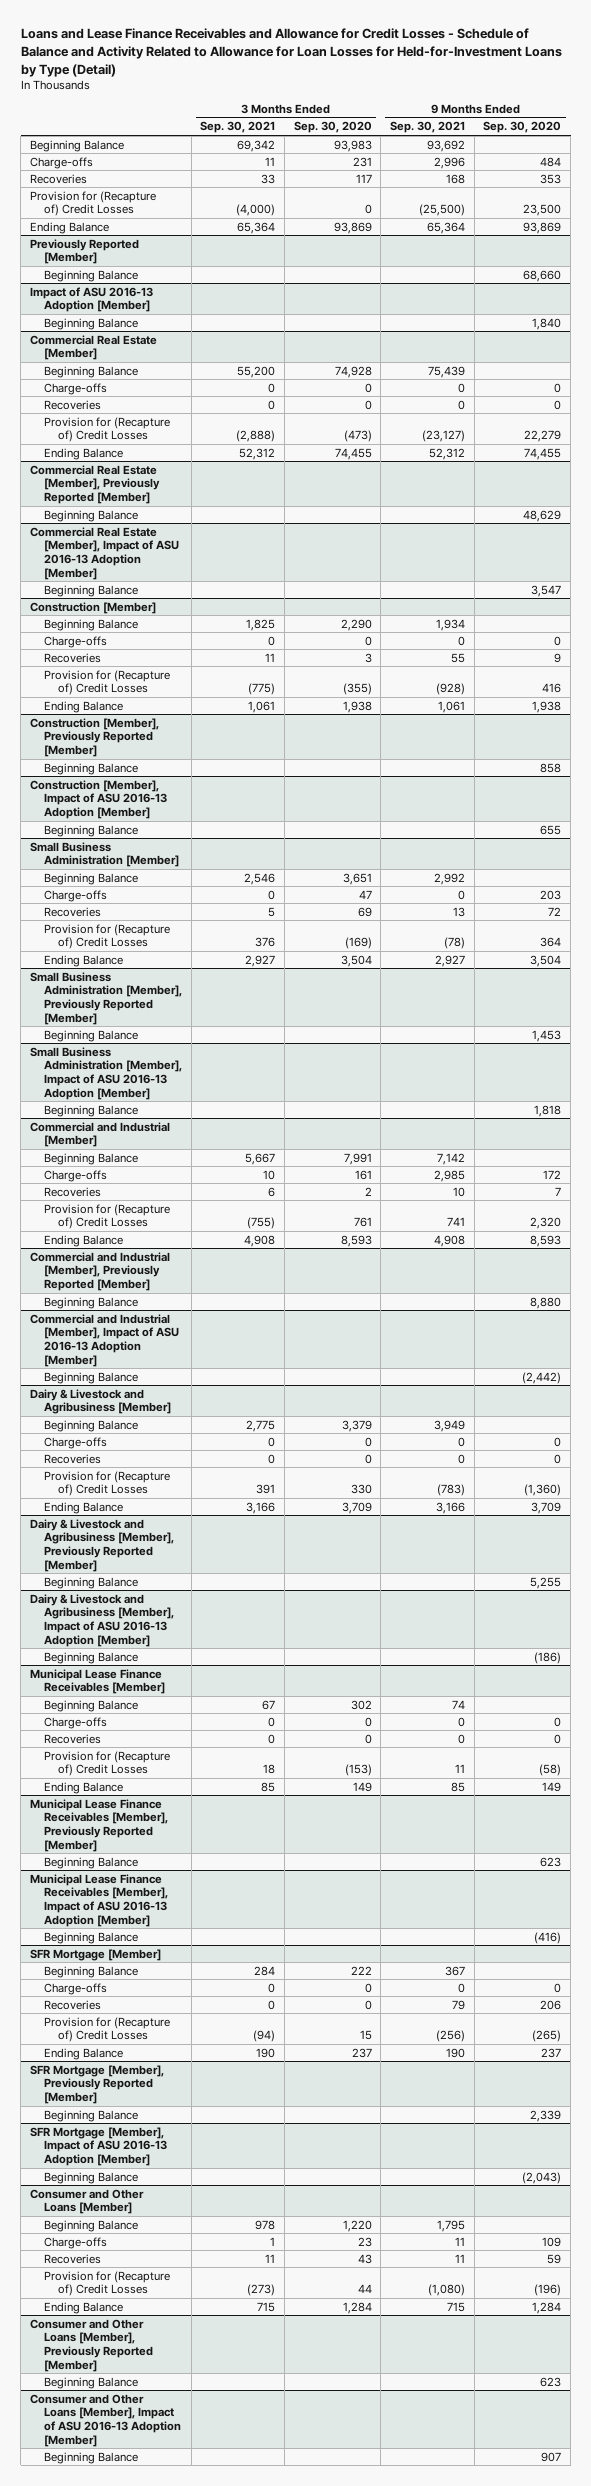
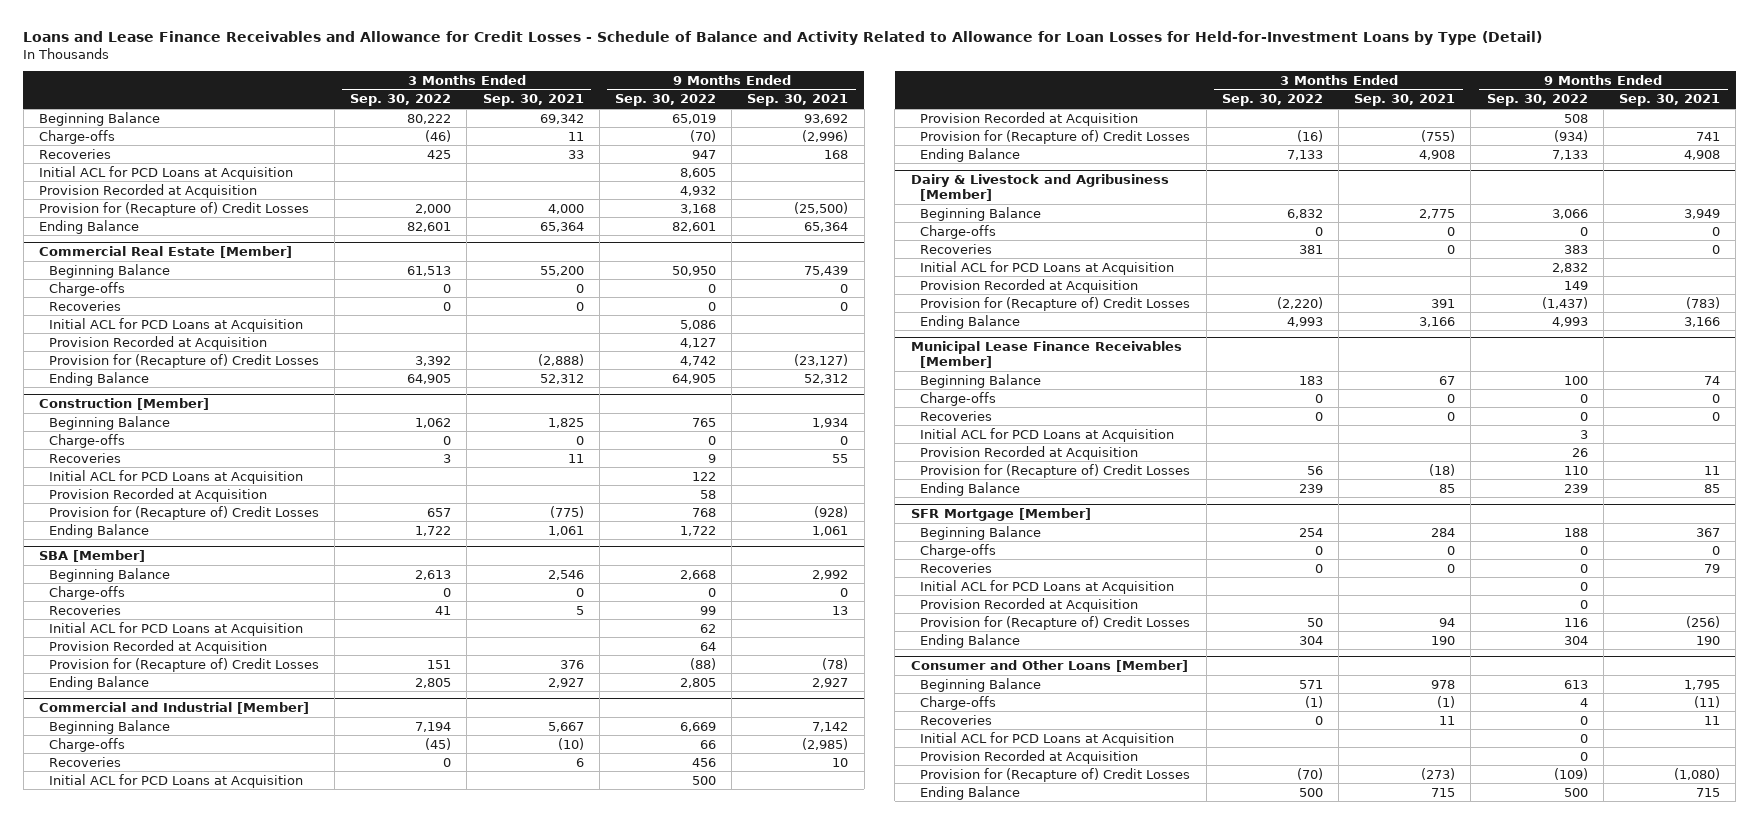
- | 3 Months Ended Sep. 30, 2021 | 3 Months Ended Sep. 30, 2020 | 9 Months Ended Sep. 30, 2021 | 9 Months Ended Sep. 30, 2020
+ | 3 Months Ended Sep. 30, 2022 | 3 Months Ended Sep. 30, 2021 | 9 Months Ended Sep. 30, 2022 | 9 Months Ended Sep. 30, 2021
- Charge-offs | 11 | 231 | 2,996 | 484
+ Charge-offs | (46) | 11 | (70) | (2,996)
- Provision for (Recapture of) Credit Losses | (4,000) | 0 | (25,500) | 23,500
+ Initial ACL for PCD Loans at Acquisition | | | 8,605 |
+ Provision Recorded at Acquisition | | | 4,932 |
+ Provision for (Recapture of) Credit Losses | 2,000 | 4,000 | 3,168 | (25,500)
- Previously Reported [Member]
- Beginning Balance | | | | 68,660
- Impact of ASU 2016-13 Adoption [Member]
- Beginning Balance | | | | 1,840
@ Commercial Real Estate [Member]
+ Initial ACL for PCD Loans at Acquisition | | | 5,086 |
+ Provision Recorded at Acquisition | | | 4,127 |
- Commercial Real Estate [Member], Previously Reported [Member]
- Beginning Balance | | | | 48,629
- Commercial Real Estate [Member], Impact of ASU 2016-13 Adoption [Member]
- Beginning Balance | | | | 3,547
@ Construction [Member]
+ Initial ACL for PCD Loans at Acquisition | | | 122 |
+ Provision Recorded at Acquisition | | | 58 |
- Construction [Member], Previously Reported [Member]
- Beginning Balance | | | | 858
- Construction [Member], Impact of ASU 2016-13 Adoption [Member]
- Beginning Balance | | | | 655
- Small Business Administration [Member]
+ SBA [Member]
+ Initial ACL for PCD Loans at Acquisition | | | 62 |
+ Provision Recorded at Acquisition | | | 64 |
- Small Business Administration [Member], Previously Reported [Member]
- Beginning Balance | | | | 1,453
- Small Business Administration [Member], Impact of ASU 2016-13 Adoption [Member]
- Beginning Balance | | | | 1,818
@ Commercial and Industrial [Member]
- Charge-offs | 10 | 161 | 2,985 | 172
+ Charge-offs | (45) | (10) | 66 | (2,985)
+ Initial ACL for PCD Loans at Acquisition | | | 500 |
+ Provision Recorded at Acquisition | | | 508 |
- Commercial and Industrial [Member], Previously Reported [Member]
- Beginning Balance | | | | 8,880
- Commercial and Industrial [Member], Impact of ASU 2016-13 Adoption [Member]
- Beginning Balance | | | | (2,442)
@ Dairy & Livestock and Agribusiness [Member]
+ Initial ACL for PCD Loans at Acquisition | | | 2,832 |
+ Provision Recorded at Acquisition | | | 149 |
- Dairy & Livestock and Agribusiness [Member], Previously Reported [Member]
- Beginning Balance | | | | 5,255
- Dairy & Livestock and Agribusiness [Member], Impact of ASU 2016-13 Adoption [Member]
- Beginning Balance | | | | (186)
@ Municipal Lease Finance Receivables [Member]
- Provision for (Recapture of) Credit Losses | 18 | (153) | 11 | (58)
+ Initial ACL for PCD Loans at Acquisition | | | 3 |
+ Provision Recorded at Acquisition | | | 26 |
+ Provision for (Recapture of) Credit Losses | 56 | (18) | 110 | 11
- Municipal Lease Finance Receivables [Member], Previously Reported [Member]
- Beginning Balance | | | | 623
- Municipal Lease Finance Receivables [Member], Impact of ASU 2016-13 Adoption [Member]
- Beginning Balance | | | | (416)
@ SFR Mortgage [Member]
- Provision for (Recapture of) Credit Losses | (94) | 15 | (256) | (265)
+ Initial ACL for PCD Loans at Acquisition | | | 0 |
+ Provision Recorded at Acquisition | | | 0 |
+ Provision for (Recapture of) Credit Losses | 50 | 94 | 116 | (256)
- SFR Mortgage [Member], Previously Reported [Member]
- Beginning Balance | | | | 2,339
- SFR Mortgage [Member], Impact of ASU 2016-13 Adoption [Member]
- Beginning Balance | | | | (2,043)
@ Consumer and Other Loans [Member]
- Charge-offs | 1 | 23 | 11 | 109
+ Charge-offs | (1) | (1) | 4 | (11)
+ Initial ACL for PCD Loans at Acquisition | | | 0 |
+ Provision Recorded at Acquisition | | | 0 |
- Consumer and Other Loans [Member], Previously Reported [Member]
- Beginning Balance | | | | 623
- Consumer and Other Loans [Member], Impact of ASU 2016-13 Adoption [Member]
- Beginning Balance | | | | 907

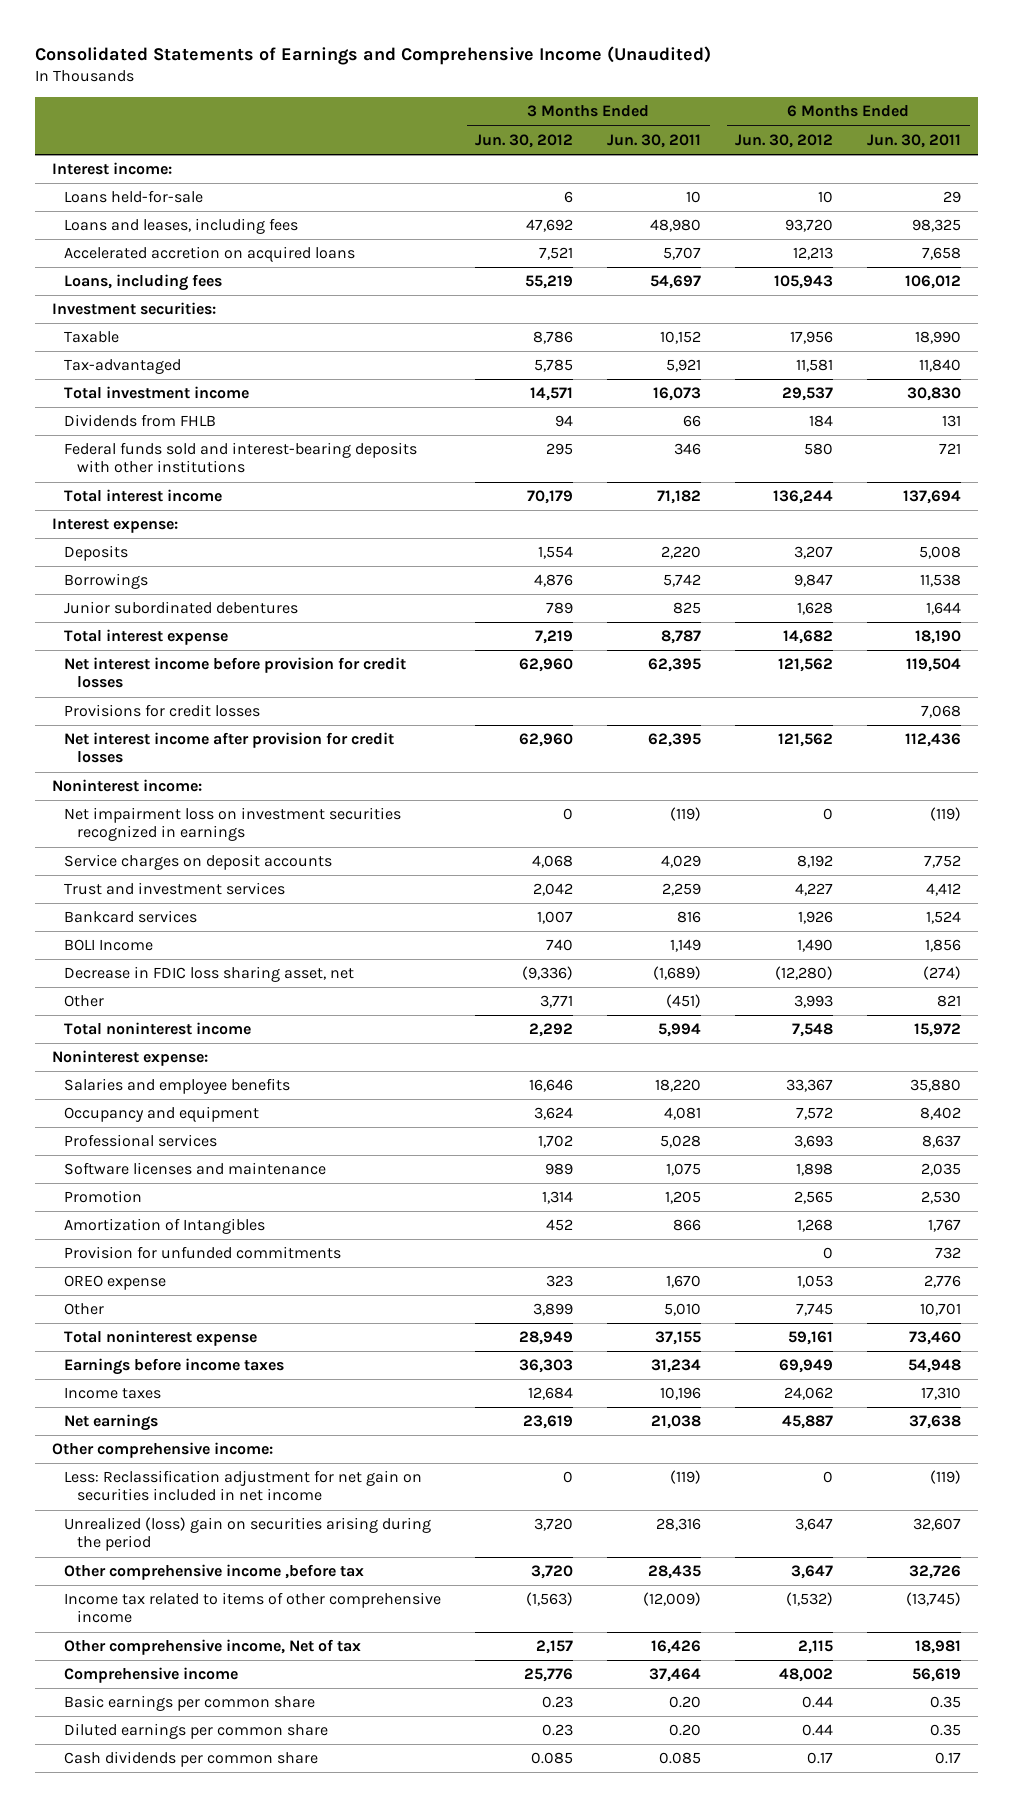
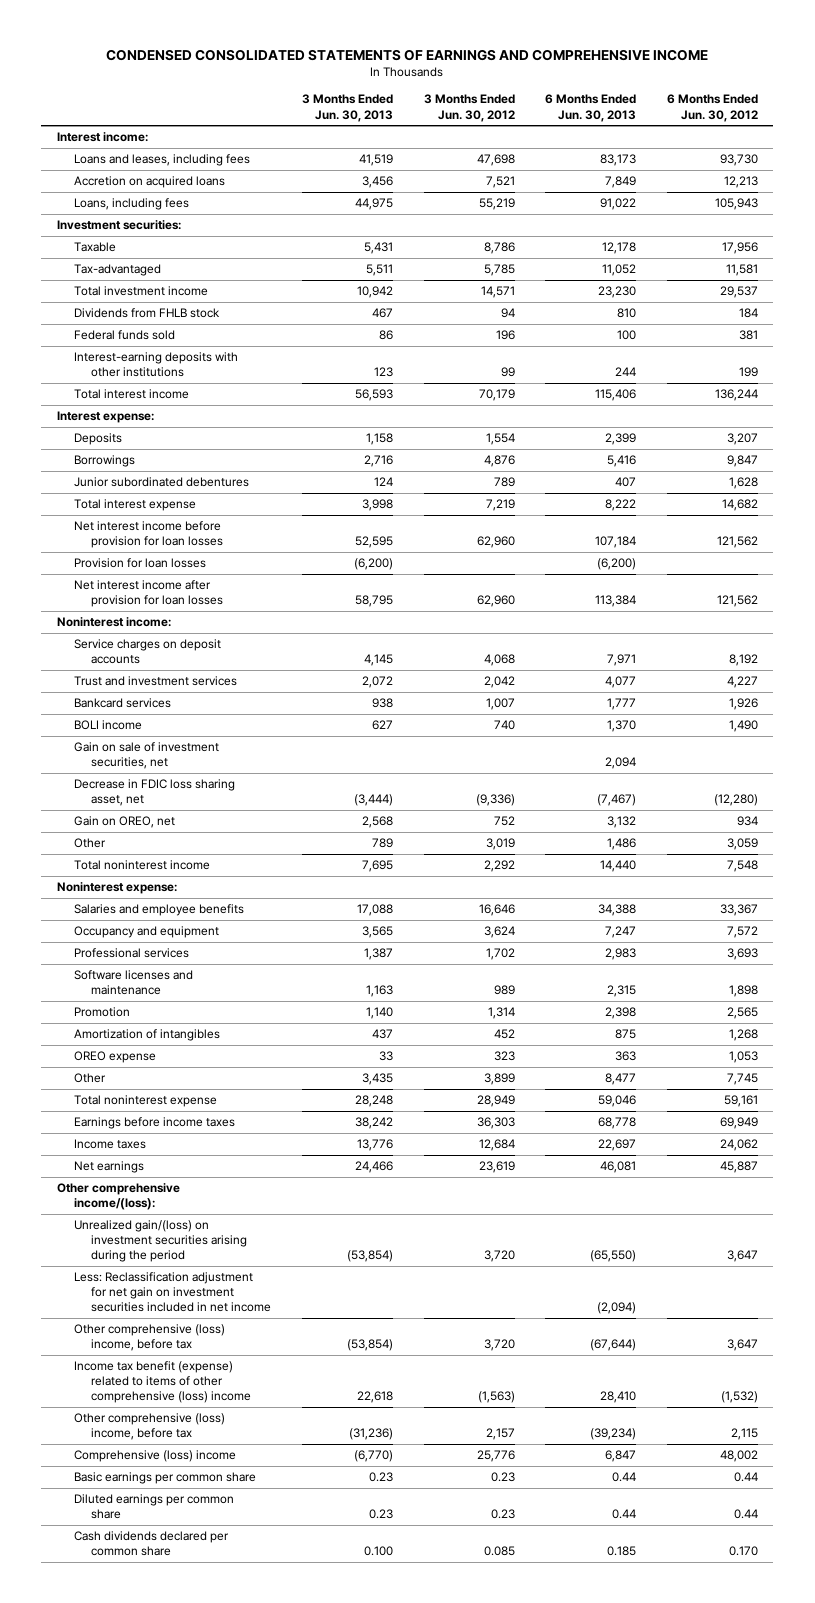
- Consolidated Statements of Earnings and Comprehensive Income (Unaudited)
+ CONDENSED CONSOLIDATED STATEMENTS OF EARNINGS AND COMPREHENSIVE INCOME
- | 3 Months Ended Jun. 30, 2012 | 3 Months Ended Jun. 30, 2011 | 6 Months Ended Jun. 30, 2012 | 6 Months Ended Jun. 30, 2011
+ | 3 Months Ended Jun. 30, 2013 | 3 Months Ended Jun. 30, 2012 | 6 Months Ended Jun. 30, 2013 | 6 Months Ended Jun. 30, 2012
- Loans held-for-sale | 6 | 10 | 10 | 29
- Loans and leases, including fees | 47,692 | 48,980 | 93,720 | 98,325
- Accelerated accretion on acquired loans | 7,521 | 5,707 | 12,213 | 7,658
+ Loans and leases, including fees | 41,519 | 47,698 | 83,173 | 93,730
+ Accretion on acquired loans | 3,456 | 7,521 | 7,849 | 12,213
- Dividends from FHLB | 94 | 66 | 184 | 131
- Federal funds sold and interest-bearing deposits with other institutions | 295 | 346 | 580 | 721
+ Dividends from FHLB stock | 467 | 94 | 810 | 184
+ Federal funds sold | 86 | 196 | 100 | 381
+ Interest-earning deposits with other institutions | 123 | 99 | 244 | 199
- Net interest income before provision for credit losses | 62,960 | 62,395 | 121,562 | 119,504
- Provisions for credit losses | | | | 7,068
- Net interest income after provision for credit losses | 62,960 | 62,395 | 121,562 | 112,436
+ Net interest income before provision for loan losses | 52,595 | 62,960 | 107,184 | 121,562
+ Provision for loan losses | (6,200) | | (6,200) |
+ Net interest income after provision for loan losses | 58,795 | 62,960 | 113,384 | 121,562
- Net impairment loss on investment securities recognized in earnings | 0 | (119) | 0 | (119)
- BOLI Income | 740 | 1,149 | 1,490 | 1,856
+ BOLI income | 627 | 740 | 1,370 | 1,490
+ Gain on sale of investment securities, net | | | 2,094 |
- Other | 3,771 | (451) | 3,993 | 821
+ Gain on OREO, net | 2,568 | 752 | 3,132 | 934
+ Other | 789 | 3,019 | 1,486 | 3,059
- Amortization of Intangibles | 452 | 866 | 1,268 | 1,767
- Provision for unfunded commitments | | | 0 | 732
+ Amortization of intangibles | 437 | 452 | 875 | 1,268
- Other comprehensive income:
- Less: Reclassification adjustment for net gain on securities included in net income | 0 | (119) | 0 | (119)
- Unrealized (loss) gain on securities arising during the period | 3,720 | 28,316 | 3,647 | 32,607
- Other comprehensive income ,before tax | 3,720 | 28,435 | 3,647 | 32,726
- Income tax related to items of other comprehensive income | (1,563) | (12,009) | (1,532) | (13,745)
- Other comprehensive income, Net of tax | 2,157 | 16,426 | 2,115 | 18,981
- Comprehensive income | 25,776 | 37,464 | 48,002 | 56,619
+ Other comprehensive income/(loss):
+ Unrealized gain/(loss) on investment securities arising during the period | (53,854) | 3,720 | (65,550) | 3,647
+ Less: Reclassification adjustment for net gain on investment securities included in net income | | | (2,094) |
+ Other comprehensive (loss) income, before tax | (53,854) | 3,720 | (67,644) | 3,647
+ Income tax benefit (expense) related to items of other comprehensive (loss) income | 22,618 | (1,563) | 28,410 | (1,532)
+ Other comprehensive (loss) income, before tax | (31,236) | 2,157 | (39,234) | 2,115
+ Comprehensive (loss) income | (6,770) | 25,776 | 6,847 | 48,002
- Cash dividends per common share | 0.085 | 0.085 | 0.17 | 0.17
+ Cash dividends declared per common share | 0.100 | 0.085 | 0.185 | 0.170

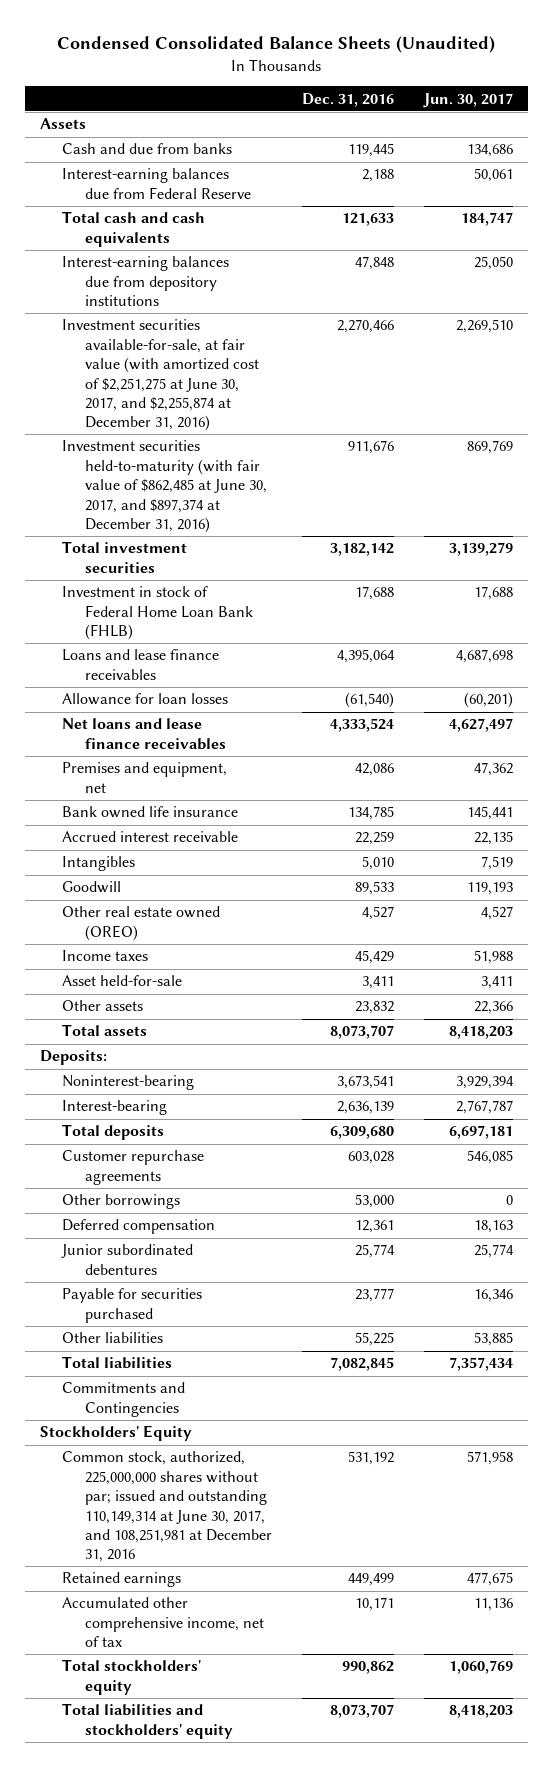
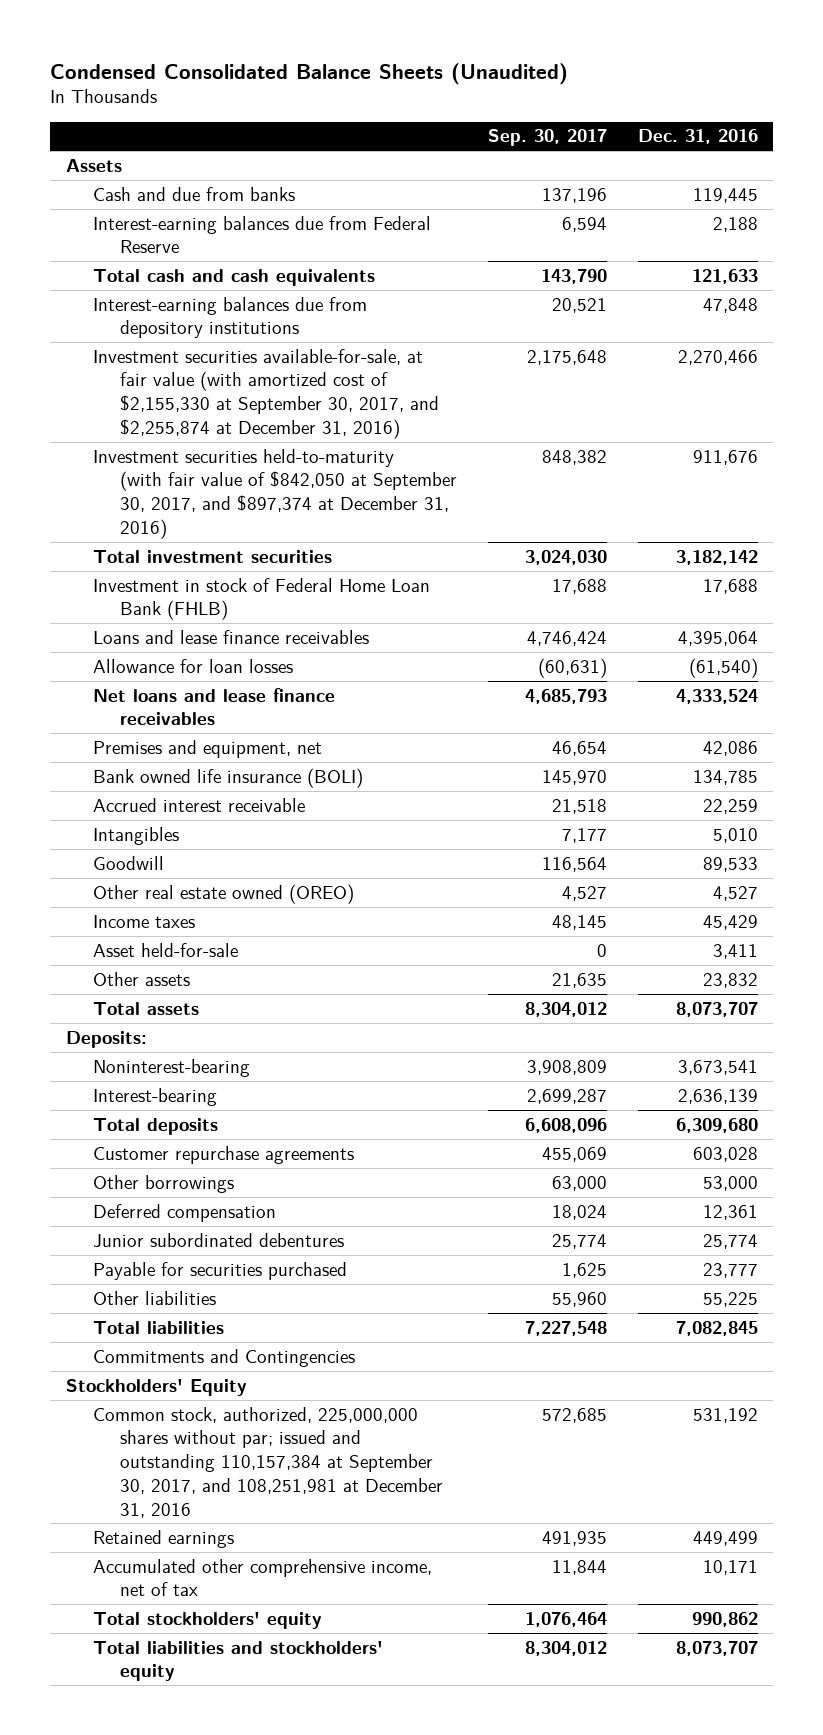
- | Dec. 31, 2016 | Jun. 30, 2017
+ | Sep. 30, 2017 | Dec. 31, 2016
- Investment securities available-for-sale, at fair value (with amortized cost of $2,251,275 at June 30, 2017, and $2,255,874 at December 31, 2016) | 2,270,466 | 2,269,510
- Investment securities held-to-maturity (with fair value of $862,485 at June 30, 2017, and $897,374 at December 31, 2016) | 911,676 | 869,769
+ Investment securities available-for-sale, at fair value (with amortized cost of $2,155,330 at September 30, 2017, and $2,255,874 at December 31, 2016) | 2,175,648 | 2,270,466
+ Investment securities held-to-maturity (with fair value of $842,050 at September 30, 2017, and $897,374 at December 31, 2016) | 848,382 | 911,676
- Bank owned life insurance | 134,785 | 145,441
+ Bank owned life insurance (BOLI) | 145,970 | 134,785
- Common stock, authorized, 225,000,000 shares without par; issued and outstanding 110,149,314 at June 30, 2017, and 108,251,981 at December 31, 2016 | 531,192 | 571,958
+ Common stock, authorized, 225,000,000 shares without par; issued and outstanding 110,157,384 at September 30, 2017, and 108,251,981 at December 31, 2016 | 572,685 | 531,192

